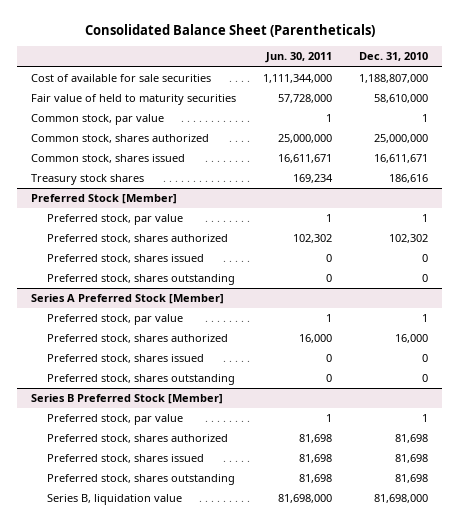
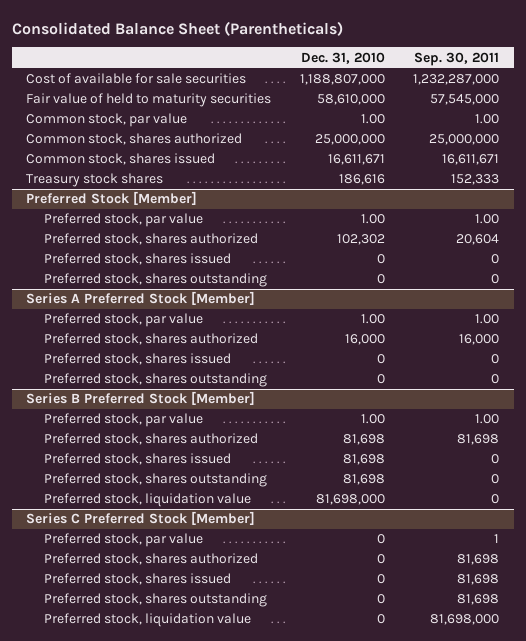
- | Jun. 30, 2011 | Dec. 31, 2010
+ | Dec. 31, 2010 | Sep. 30, 2011
- Common stock, par value | 1 | 1
+ Common stock, par value | 1.00 | 1.00
@ Preferred Stock [Member]
- Preferred stock, par value | 1 | 1
+ Preferred stock, par value | 1.00 | 1.00
@ Series A Preferred Stock [Member]
- Preferred stock, par value | 1 | 1
+ Preferred stock, par value | 1.00 | 1.00
@ Series B Preferred Stock [Member]
- Preferred stock, par value | 1 | 1
+ Preferred stock, par value | 1.00 | 1.00
- Series B, liquidation value | 81,698,000 | 81,698,000
+ Preferred stock, liquidation value | 81,698,000 | 0
+ Series C Preferred Stock [Member]
+ Preferred stock, par value | 0 | 1
+ Preferred stock, shares authorized | 0 | 81,698
+ Preferred stock, shares issued | 0 | 81,698
+ Preferred stock, shares outstanding | 0 | 81,698
+ Preferred stock, liquidation value | 0 | 81,698,000

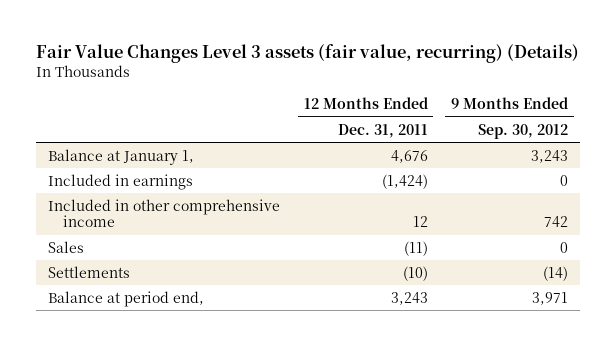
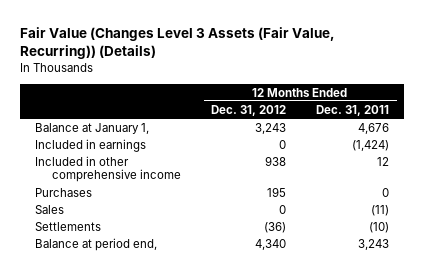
- Fair Value Changes Level 3 assets (fair value, recurring) (Details)
+ Fair Value (Changes Level 3 Assets (Fair Value, Recurring)) (Details)
- | 12 Months Ended Dec. 31, 2011 | 9 Months Ended Sep. 30, 2012
+ | 12 Months Ended Dec. 31, 2012 | 12 Months Ended Dec. 31, 2011
+ Purchases | 195 | 0

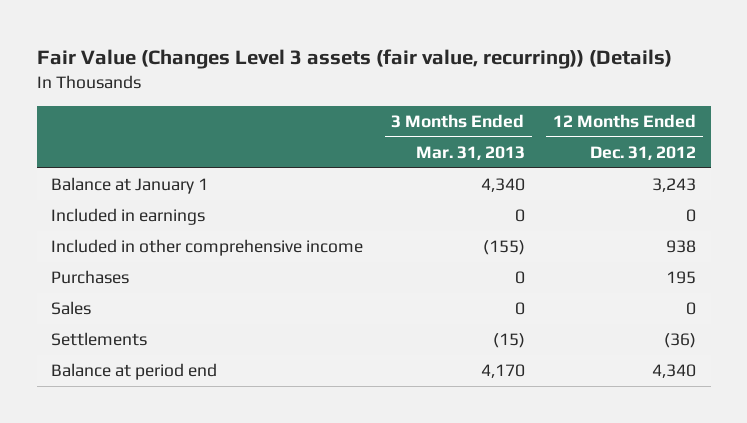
- Fair Value (Changes Level 3 Assets (Fair Value, Recurring)) (Details)
+ Fair Value (Changes Level 3 assets (fair value, recurring)) (Details)
- | 12 Months Ended Dec. 31, 2012 | 12 Months Ended Dec. 31, 2011
+ | 3 Months Ended Mar. 31, 2013 | 12 Months Ended Dec. 31, 2012
- Balance at January 1, | 3,243 | 4,676
+ Balance at January 1 | 4,340 | 3,243
- Balance at period end, | 4,340 | 3,243
+ Balance at period end | 4,170 | 4,340

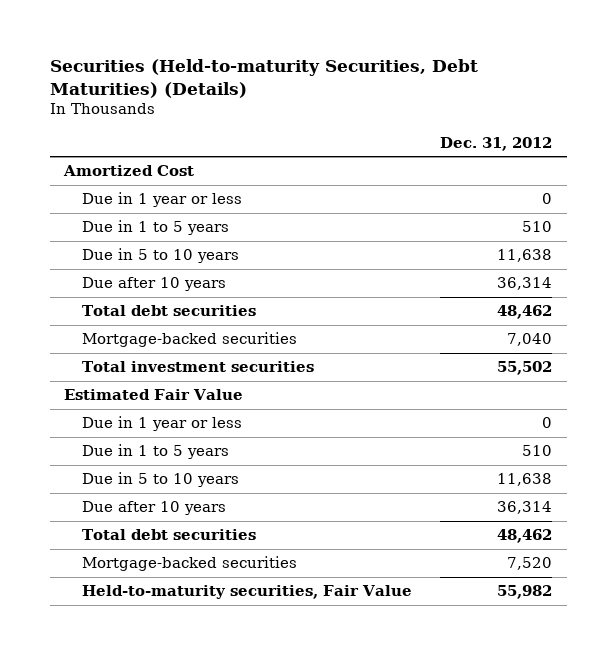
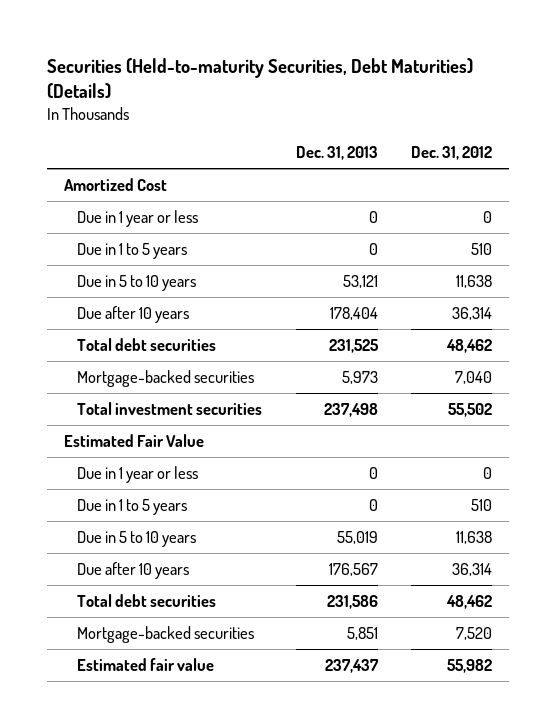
- | Dec. 31, 2012
+ | Dec. 31, 2013 | Dec. 31, 2012
- Held-to-maturity securities, Fair Value | 55,982
+ Estimated fair value | 237,437 | 55,982

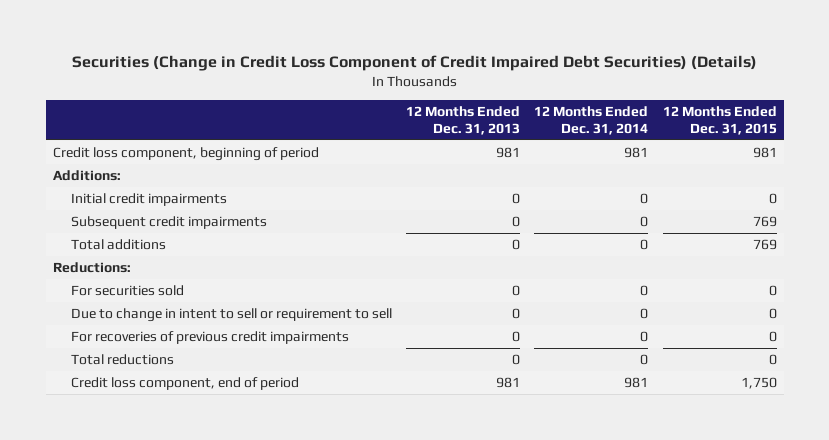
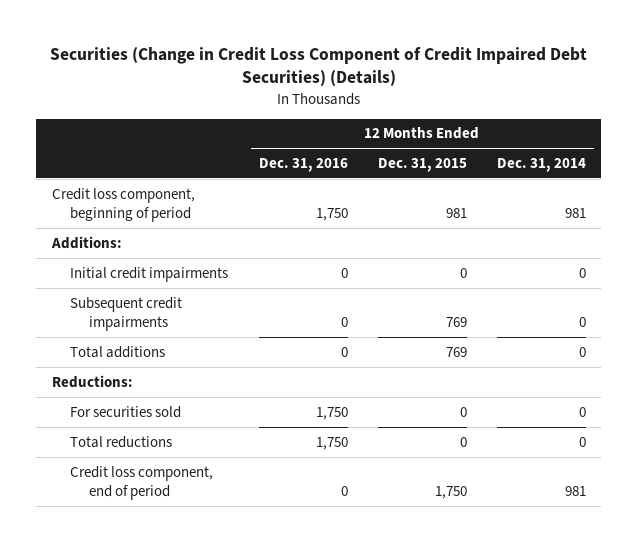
- | 12 Months Ended Dec. 31, 2013 | 12 Months Ended Dec. 31, 2014 | 12 Months Ended Dec. 31, 2015
+ | 12 Months Ended Dec. 31, 2016 | 12 Months Ended Dec. 31, 2015 | 12 Months Ended Dec. 31, 2014
- Due to change in intent to sell or requirement to sell | 0 | 0 | 0
- For recoveries of previous credit impairments | 0 | 0 | 0

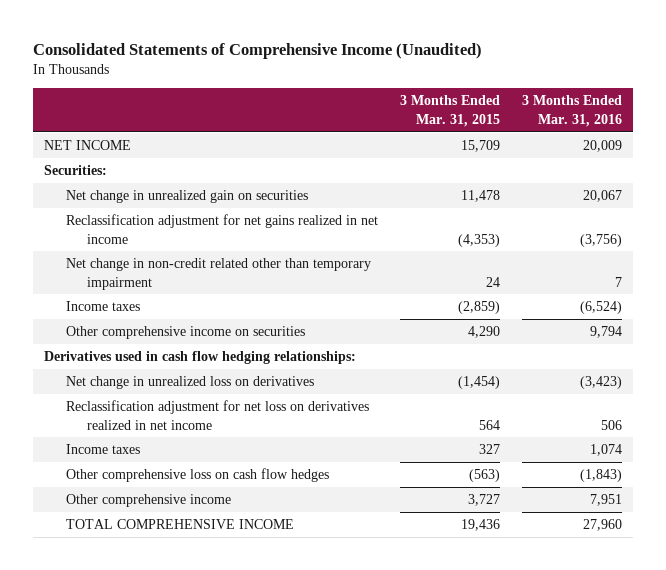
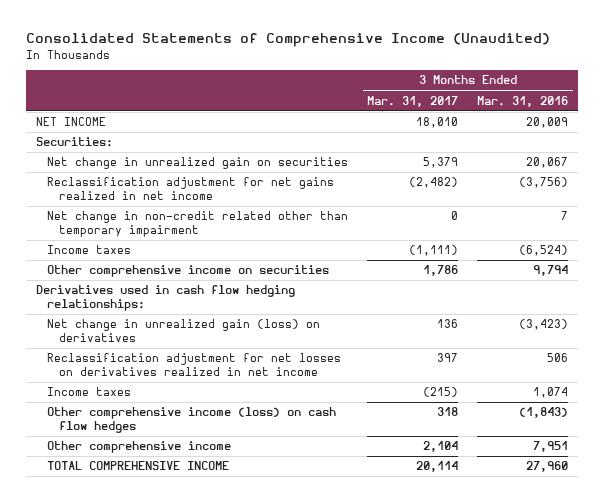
- | 3 Months Ended Mar. 31, 2015 | 3 Months Ended Mar. 31, 2016
+ | 3 Months Ended Mar. 31, 2017 | 3 Months Ended Mar. 31, 2016
- Net change in unrealized loss on derivatives | (1,454) | (3,423)
- Reclassification adjustment for net loss on derivatives realized in net income | 564 | 506
+ Net change in unrealized gain (loss) on derivatives | 136 | (3,423)
+ Reclassification adjustment for net losses on derivatives realized in net income | 397 | 506
- Other comprehensive loss on cash flow hedges | (563) | (1,843)
+ Other comprehensive income (loss) on cash flow hedges | 318 | (1,843)

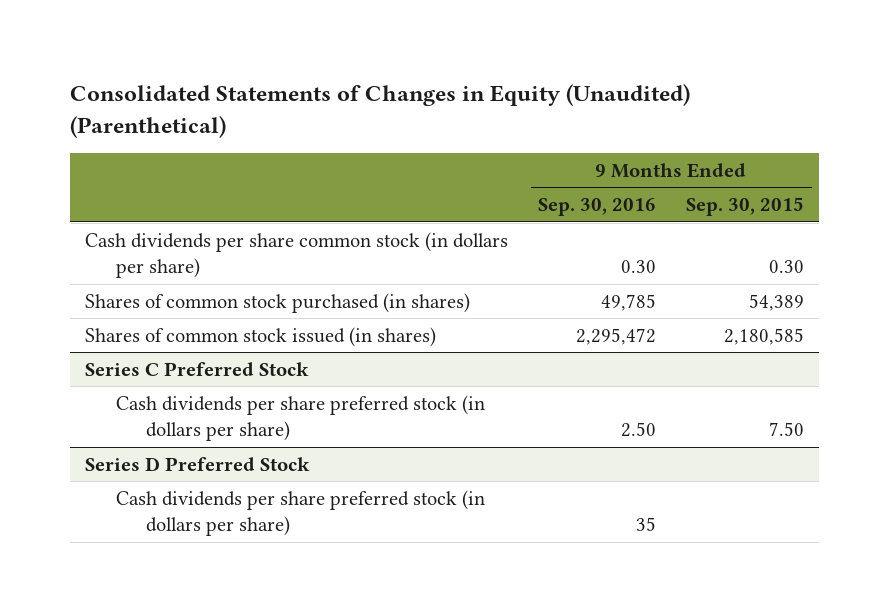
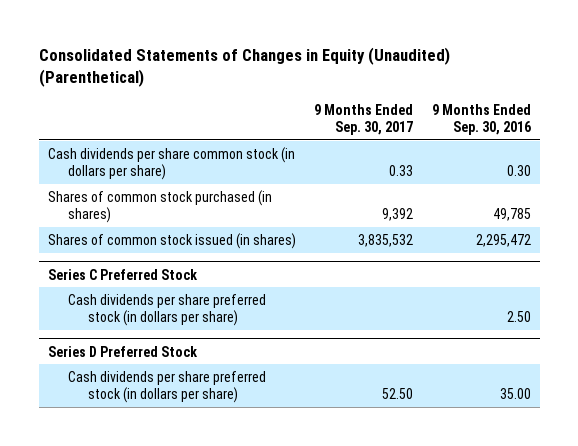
- | 9 Months Ended Sep. 30, 2016 | 9 Months Ended Sep. 30, 2015
+ | 9 Months Ended Sep. 30, 2017 | 9 Months Ended Sep. 30, 2016
@ Series D Preferred Stock
- Cash dividends per share preferred stock (in dollars per share) | 35 |
+ Cash dividends per share preferred stock (in dollars per share) | 52.50 | 35.00

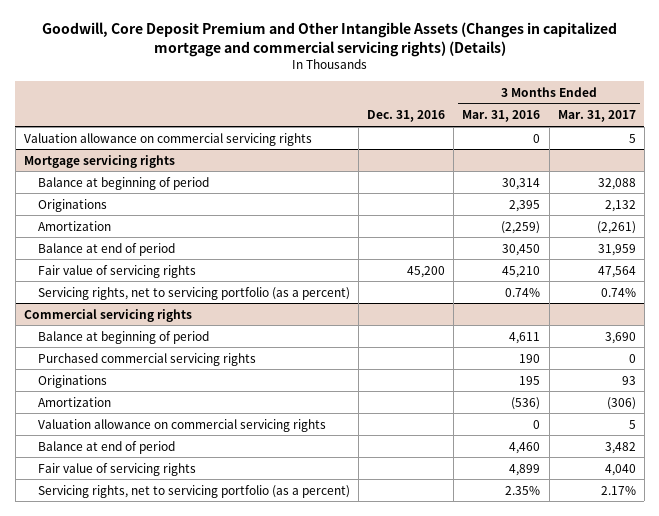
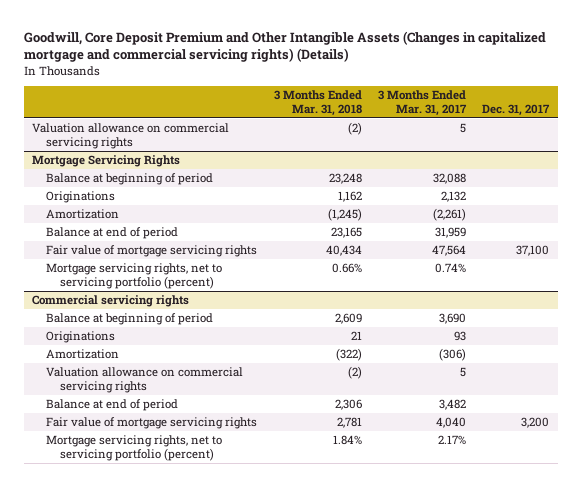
- | Dec. 31, 2016 | 3 Months Ended Mar. 31, 2016 | 3 Months Ended Mar. 31, 2017
+ | 3 Months Ended Mar. 31, 2018 | 3 Months Ended Mar. 31, 2017 | Dec. 31, 2017
- Mortgage servicing rights
+ Mortgage Servicing Rights
- Fair value of servicing rights | 45,200 | 45,210 | 47,564
- Servicing rights, net to servicing portfolio (as a percent) | | 0.74% | 0.74%
+ Fair value of mortgage servicing rights | 40,434 | 47,564 | 37,100
+ Mortgage servicing rights, net to servicing portfolio (percent) | 0.66% | 0.74% |
@ Commercial servicing rights
- Purchased commercial servicing rights | | 190 | 0
- Fair value of servicing rights | | 4,899 | 4,040
- Servicing rights, net to servicing portfolio (as a percent) | | 2.35% | 2.17%
+ Fair value of mortgage servicing rights | 2,781 | 4,040 | 3,200
+ Mortgage servicing rights, net to servicing portfolio (percent) | 1.84% | 2.17% |

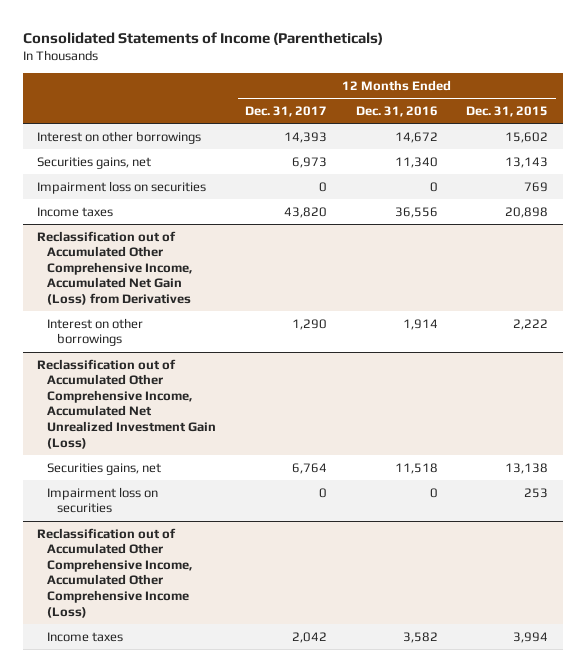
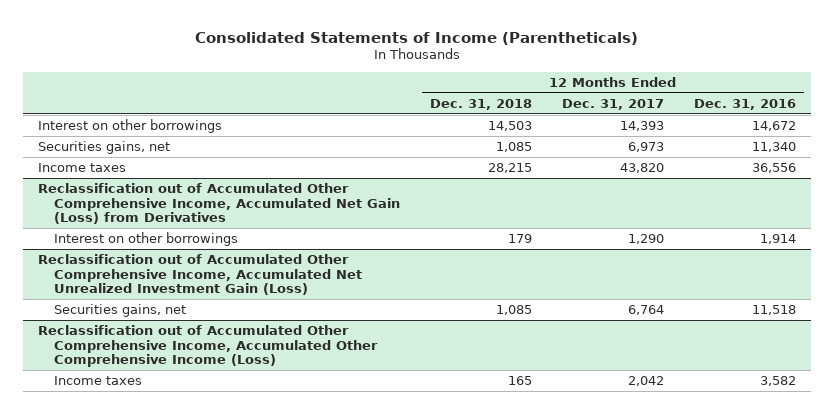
- | 12 Months Ended Dec. 31, 2017 | 12 Months Ended Dec. 31, 2016 | 12 Months Ended Dec. 31, 2015
+ | 12 Months Ended Dec. 31, 2018 | 12 Months Ended Dec. 31, 2017 | 12 Months Ended Dec. 31, 2016
- Impairment loss on securities | 0 | 0 | 769
@ Reclassification out of Accumulated Other Comprehensive Income, Accumulated Net Unrealized Investment Gain (Loss)
- Impairment loss on securities | 0 | 0 | 253

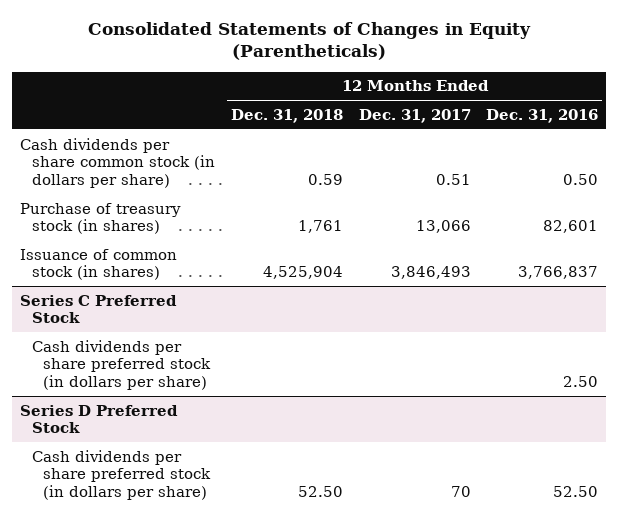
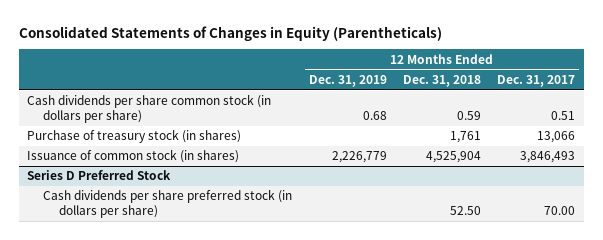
- | 12 Months Ended Dec. 31, 2018 | 12 Months Ended Dec. 31, 2017 | 12 Months Ended Dec. 31, 2016
+ | 12 Months Ended Dec. 31, 2019 | 12 Months Ended Dec. 31, 2018 | 12 Months Ended Dec. 31, 2017
- Series C Preferred Stock
- Cash dividends per share preferred stock (in dollars per share) | | | 2.50
@ Series D Preferred Stock
- Cash dividends per share preferred stock (in dollars per share) | 52.50 | 70 | 52.50
+ Cash dividends per share preferred stock (in dollars per share) | | 52.50 | 70.00

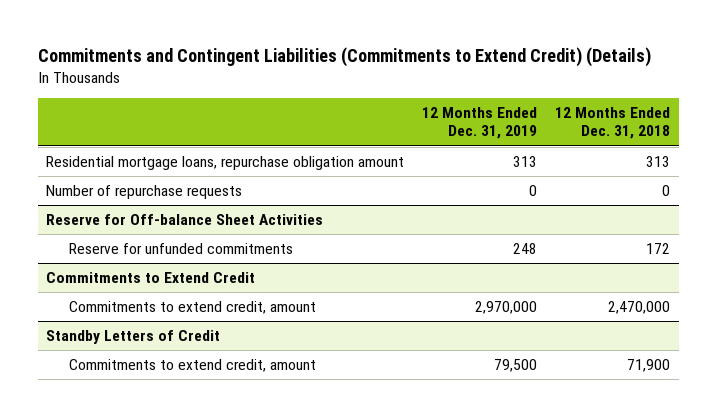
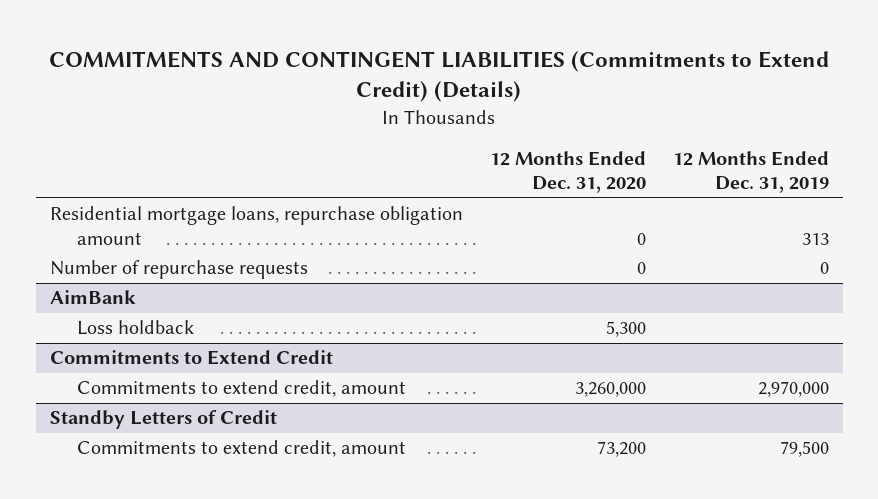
- Commitments and Contingent Liabilities (Commitments to Extend Credit) (Details)
+ COMMITMENTS AND CONTINGENT LIABILITIES (Commitments to Extend Credit) (Details)
- | 12 Months Ended Dec. 31, 2019 | 12 Months Ended Dec. 31, 2018
+ | 12 Months Ended Dec. 31, 2020 | 12 Months Ended Dec. 31, 2019
- Reserve for Off-balance Sheet Activities
- Reserve for unfunded commitments | 248 | 172
+ AimBank
+ Loss holdback | 5,300 |

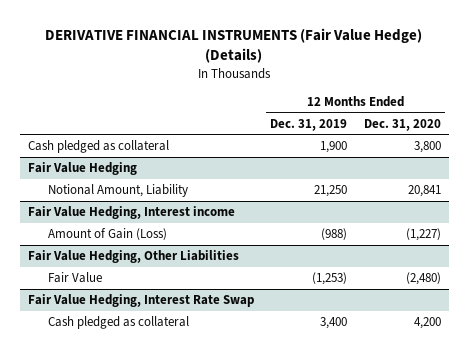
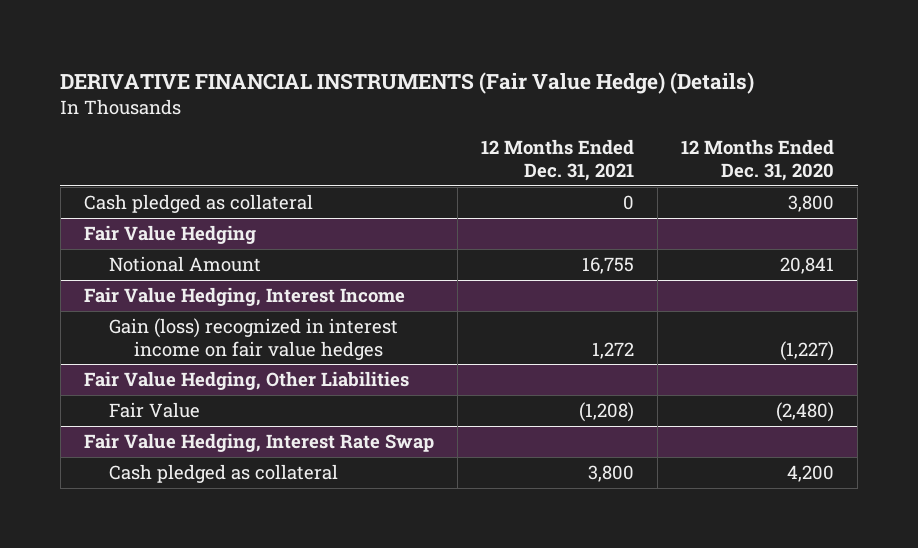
- | 12 Months Ended Dec. 31, 2019 | 12 Months Ended Dec. 31, 2020
+ | 12 Months Ended Dec. 31, 2021 | 12 Months Ended Dec. 31, 2020
@ Fair Value Hedging
- Notional Amount, Liability | 21,250 | 20,841
- Fair Value Hedging, Interest income
- Amount of Gain (Loss) | (988) | (1,227)
@ Fair Value Hedging
+ Notional Amount | 16,755 | 20,841
+ Fair Value Hedging, Interest Income
+ Gain (loss) recognized in interest income on fair value hedges | 1,272 | (1,227)

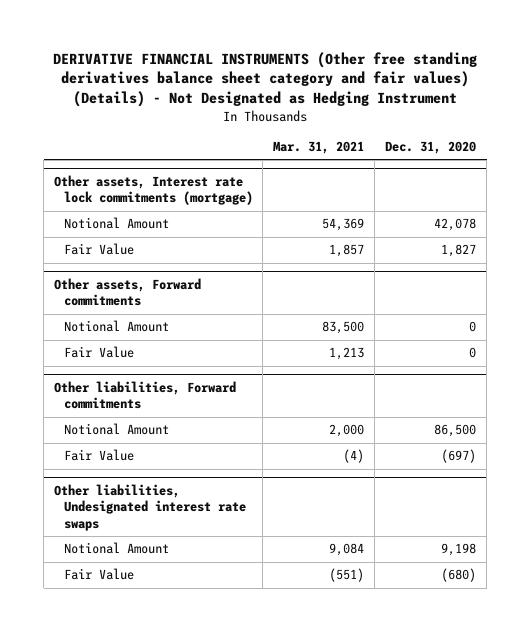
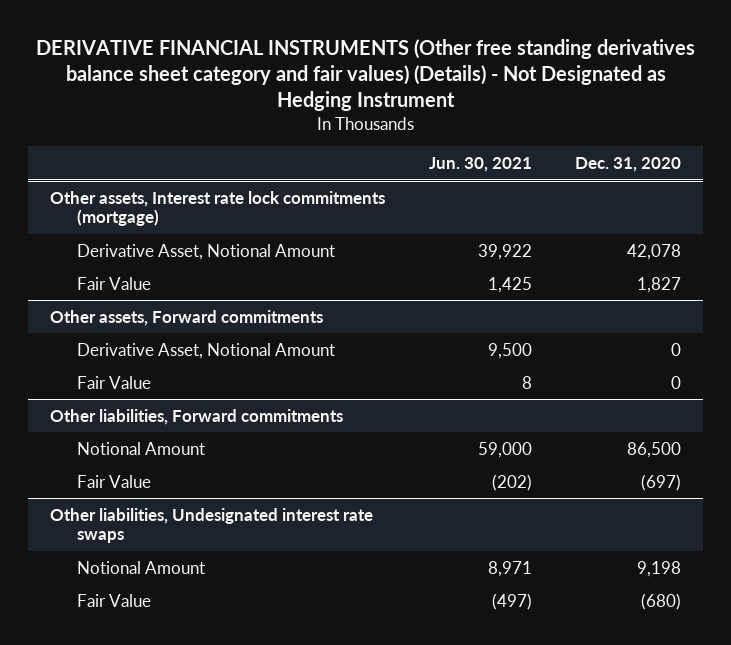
- | Mar. 31, 2021 | Dec. 31, 2020
+ | Jun. 30, 2021 | Dec. 31, 2020
@ Other assets, Interest rate lock commitments (mortgage)
- Notional Amount | 54,369 | 42,078
+ Derivative Asset, Notional Amount | 39,922 | 42,078
@ Other assets, Forward commitments
- Notional Amount | 83,500 | 0
+ Derivative Asset, Notional Amount | 9,500 | 0

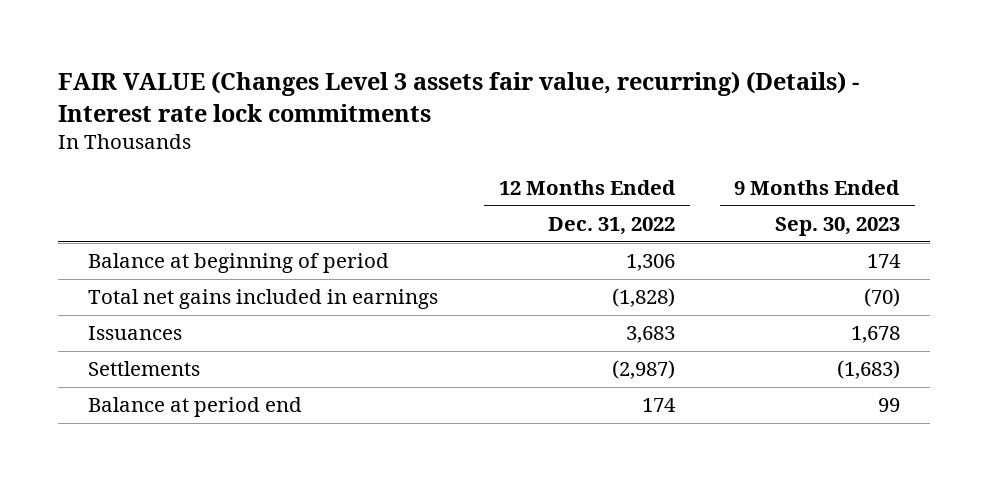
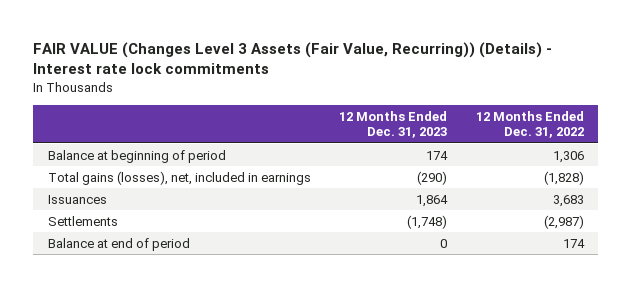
- FAIR VALUE (Changes Level 3 assets fair value, recurring) (Details) - Interest rate lock commitments
+ FAIR VALUE (Changes Level 3 Assets (Fair Value, Recurring)) (Details) - Interest rate lock commitments
- | 12 Months Ended Dec. 31, 2022 | 9 Months Ended Sep. 30, 2023
+ | 12 Months Ended Dec. 31, 2023 | 12 Months Ended Dec. 31, 2022
- Total net gains included in earnings | (1,828) | (70)
+ Total gains (losses), net, included in earnings | (290) | (1,828)
- Balance at period end | 174 | 99
+ Balance at end of period | 0 | 174

